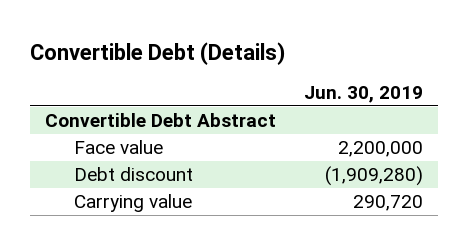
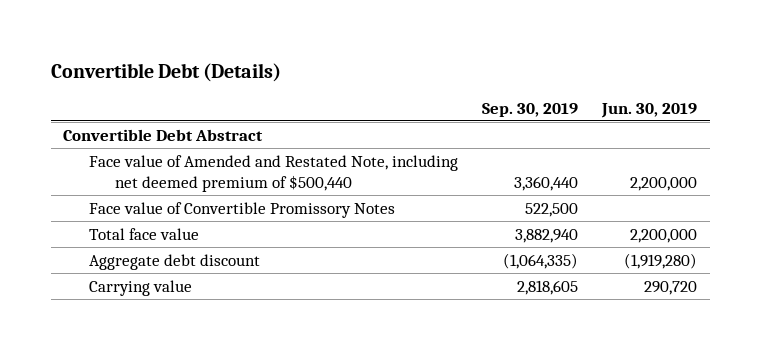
- | Jun. 30, 2019
+ | Sep. 30, 2019 | Jun. 30, 2019
- Face value | 2,200,000
- Debt discount | (1,909,280)
+ Face value of Amended and Restated Note, including net deemed premium of $500,440 | 3,360,440 | 2,200,000
+ Face value of Convertible Promissory Notes | 522,500 |
+ Total face value | 3,882,940 | 2,200,000
+ Aggregate debt discount | (1,064,335) | (1,919,280)

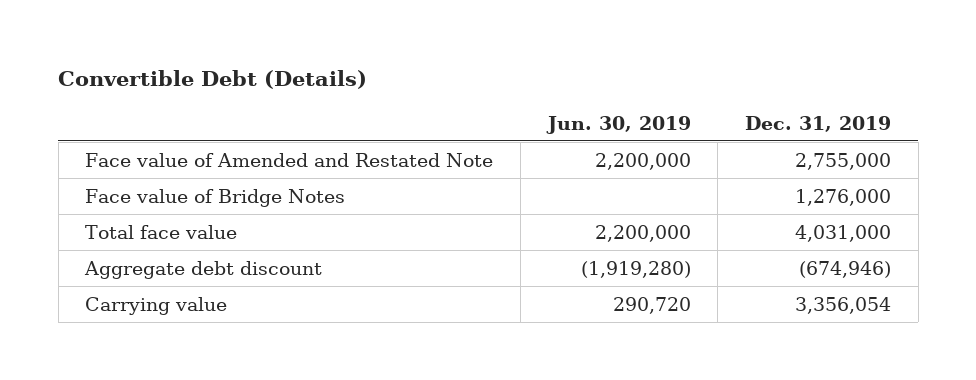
- | Sep. 30, 2019 | Jun. 30, 2019
+ | Jun. 30, 2019 | Dec. 31, 2019
- Convertible Debt Abstract
- Face value of Amended and Restated Note, including net deemed premium of $500,440 | 3,360,440 | 2,200,000
- Face value of Convertible Promissory Notes | 522,500 |
+ Face value of Amended and Restated Note | 2,200,000 | 2,755,000
+ Face value of Bridge Notes | | 1,276,000

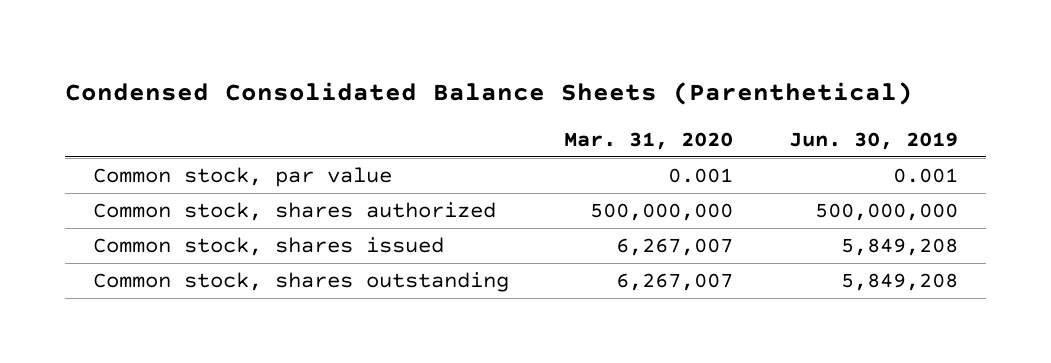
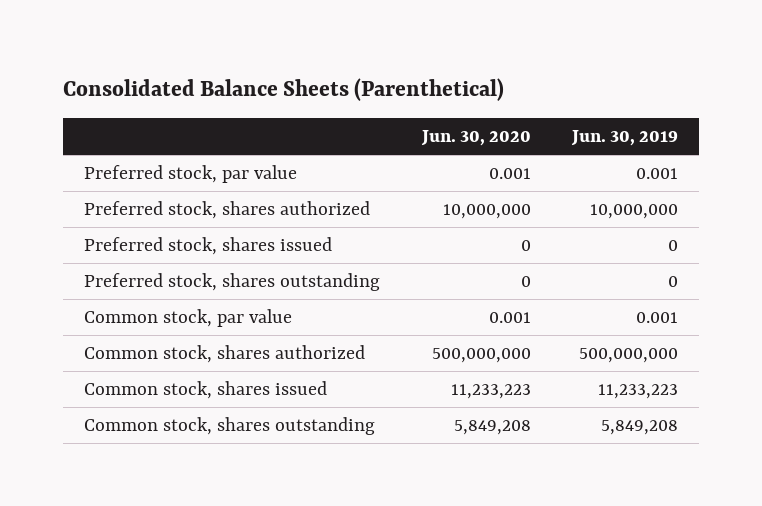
- Condensed Consolidated Balance Sheets (Parenthetical)
+ Consolidated Balance Sheets (Parenthetical)
- | Mar. 31, 2020 | Jun. 30, 2019
+ | Jun. 30, 2020 | Jun. 30, 2019
+ Preferred stock, par value | 0.001 | 0.001
+ Preferred stock, shares authorized | 10,000,000 | 10,000,000
+ Preferred stock, shares issued | 0 | 0
+ Preferred stock, shares outstanding | 0 | 0
- Common stock, shares issued | 6,267,007 | 5,849,208
+ Common stock, shares issued | 11,233,223 | 11,233,223

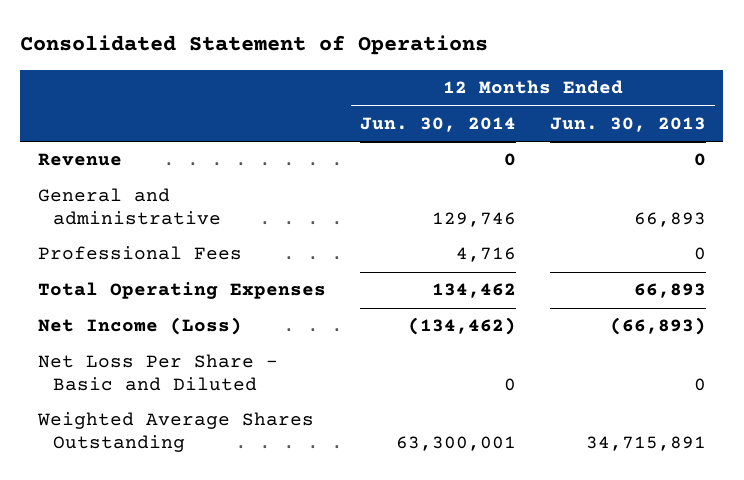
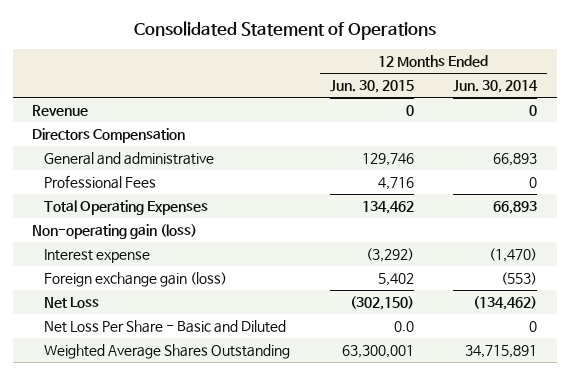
- | 12 Months Ended Jun. 30, 2014 | 12 Months Ended Jun. 30, 2013
+ | 12 Months Ended Jun. 30, 2015 | 12 Months Ended Jun. 30, 2014
- General and administrative | 129,746 | 66,893
- Professional Fees | 4,716 | 0
- Total Operating Expenses | 134,462 | 66,893
- Net Income (Loss) | (134,462) | (66,893)
+ Directors Compensation
+ General and administrative | 129,746 | 66,893
+ Professional Fees | 4,716 | 0
+ Total Operating Expenses | 134,462 | 66,893
+ Non-operating gain (loss)
+ Interest expense | (3,292) | (1,470)
+ Foreign exchange gain (loss) | 5,402 | (553)
+ Net Loss | (302,150) | (134,462)
- Weighted Average Shares Outstanding | 63,300,001 | 34,715,891
+ Weighted Average Shares Outstanding | 63,300,001 | 34,715,891

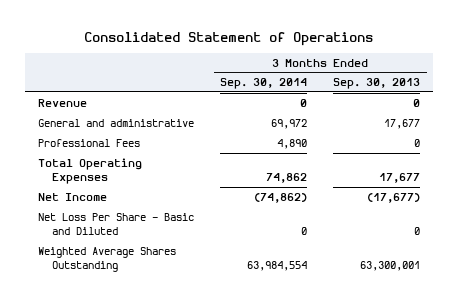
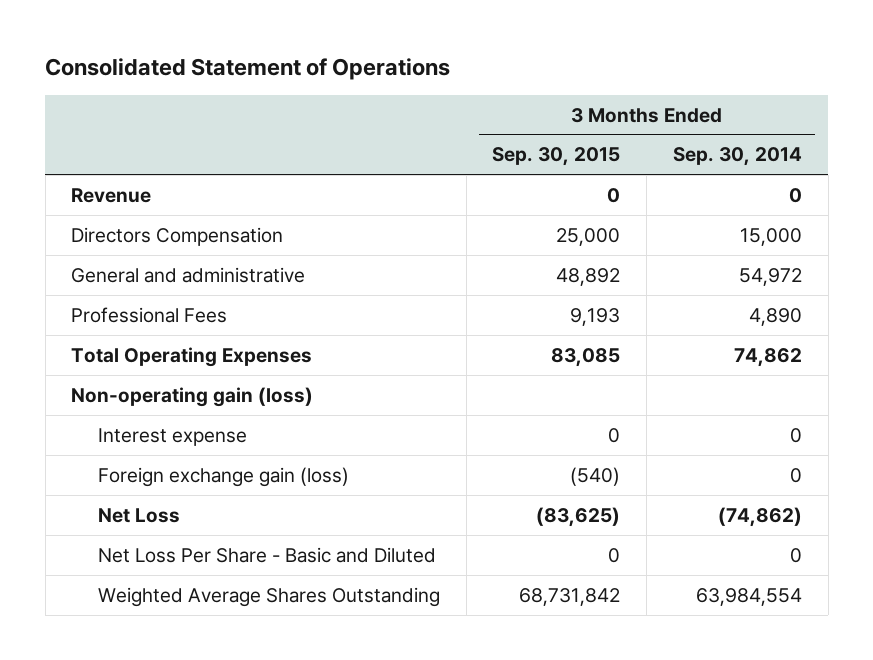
- | 3 Months Ended Sep. 30, 2014 | 3 Months Ended Sep. 30, 2013
+ | 3 Months Ended Sep. 30, 2015 | 3 Months Ended Sep. 30, 2014
- General and administrative | 69,972 | 17,677
+ Directors Compensation | 25,000 | 15,000
+ General and administrative | 48,892 | 54,972
- Net Income | (74,862) | (17,677)
+ Non-operating gain (loss)
+ Interest expense | 0 | 0
+ Foreign exchange gain (loss) | (540) | 0
+ Net Loss | (83,625) | (74,862)

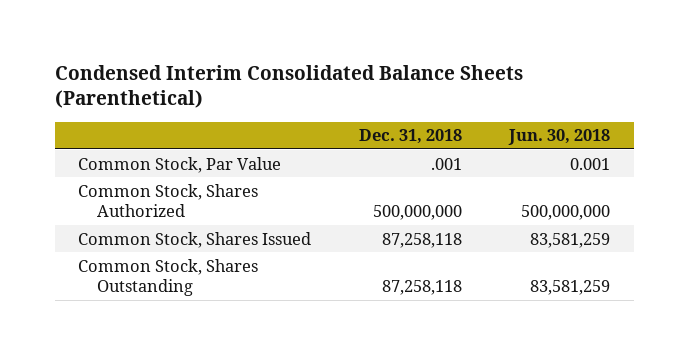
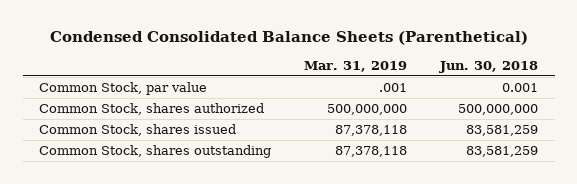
- Condensed Interim Consolidated Balance Sheets (Parenthetical)
+ Condensed Consolidated Balance Sheets (Parenthetical)
- | Dec. 31, 2018 | Jun. 30, 2018
+ | Mar. 31, 2019 | Jun. 30, 2018
- Common Stock, Par Value | .001 | 0.001
- Common Stock, Shares Authorized | 500,000,000 | 500,000,000
- Common Stock, Shares Issued | 87,258,118 | 83,581,259
- Common Stock, Shares Outstanding | 87,258,118 | 83,581,259
+ Common Stock, par value | .001 | 0.001
+ Common Stock, shares authorized | 500,000,000 | 500,000,000
+ Common Stock, shares issued | 87,378,118 | 83,581,259
+ Common Stock, shares outstanding | 87,378,118 | 83,581,259

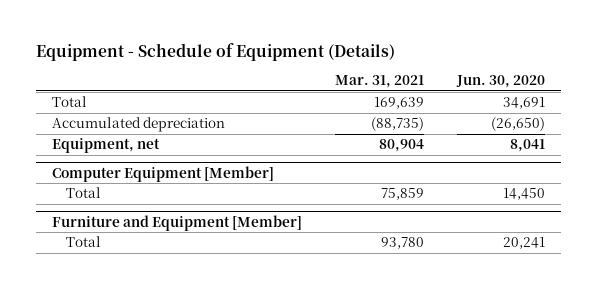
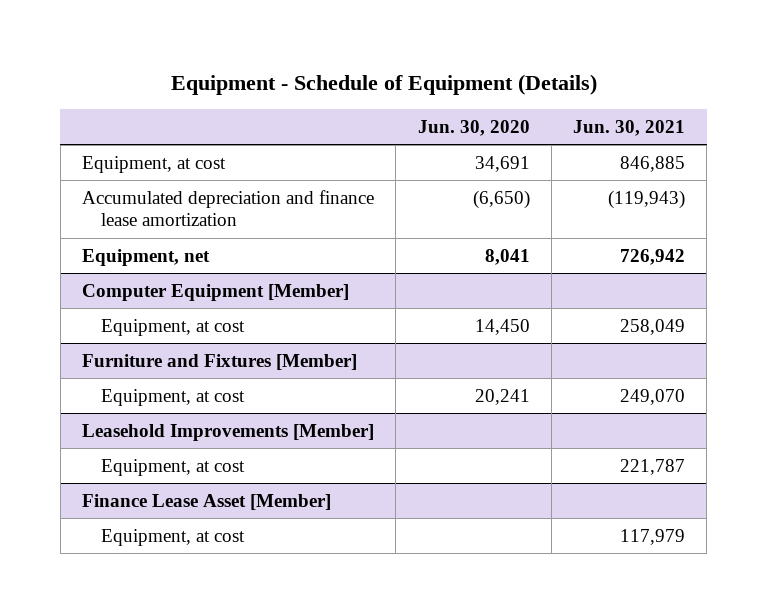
- | Mar. 31, 2021 | Jun. 30, 2020
+ | Jun. 30, 2020 | Jun. 30, 2021
- Total | 169,639 | 34,691
- Accumulated depreciation | (88,735) | (26,650)
+ Equipment, at cost | 34,691 | 846,885
+ Accumulated depreciation and finance lease amortization | (6,650) | (119,943)
@ Computer Equipment [Member]
- Total | 75,859 | 14,450
- Furniture and Equipment [Member]
- Total | 93,780 | 20,241
@ Computer Equipment [Member]
+ Equipment, at cost | 14,450 | 258,049
+ Furniture and Fixtures [Member]
+ Equipment, at cost | 20,241 | 249,070
+ Leasehold Improvements [Member]
+ Equipment, at cost | | 221,787
+ Finance Lease Asset [Member]
+ Equipment, at cost | | 117,979

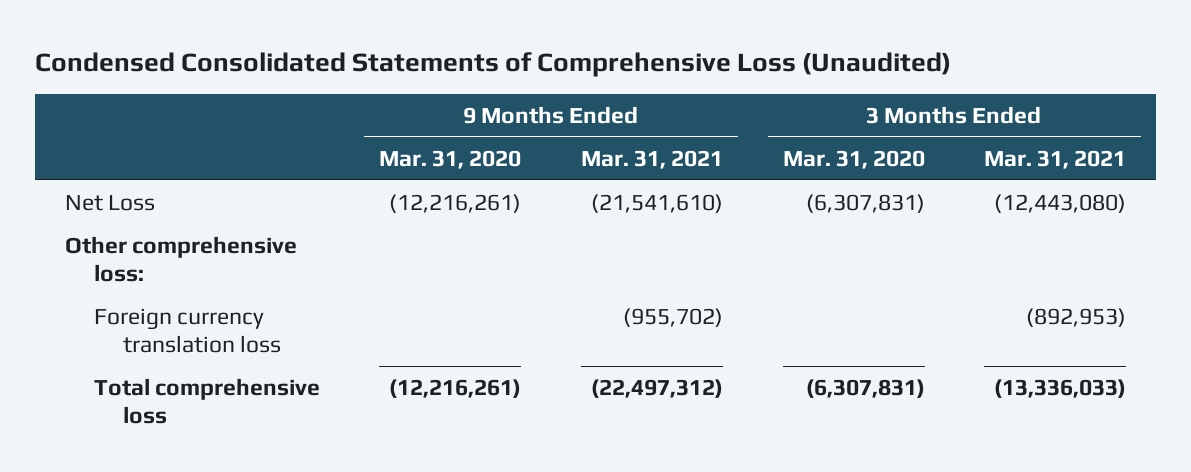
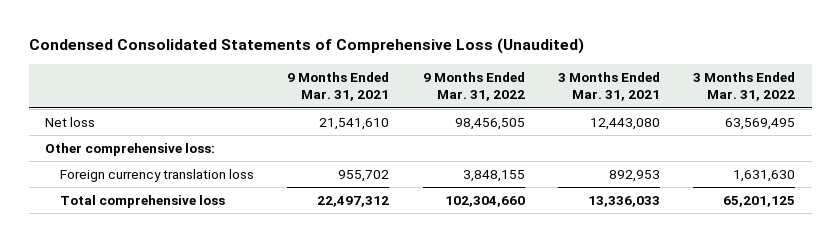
- | 9 Months Ended Mar. 31, 2020 | 9 Months Ended Mar. 31, 2021 | 3 Months Ended Mar. 31, 2020 | 3 Months Ended Mar. 31, 2021
+ | 9 Months Ended Mar. 31, 2021 | 9 Months Ended Mar. 31, 2022 | 3 Months Ended Mar. 31, 2021 | 3 Months Ended Mar. 31, 2022
- Net Loss | (12,216,261) | (21,541,610) | (6,307,831) | (12,443,080)
+ Net loss | 21,541,610 | 98,456,505 | 12,443,080 | 63,569,495
- Foreign currency translation loss | | (955,702) | | (892,953)
- Total comprehensive loss | (12,216,261) | (22,497,312) | (6,307,831) | (13,336,033)
+ Foreign currency translation loss | 955,702 | 3,848,155 | 892,953 | 1,631,630
+ Total comprehensive loss | 22,497,312 | 102,304,660 | 13,336,033 | 65,201,125

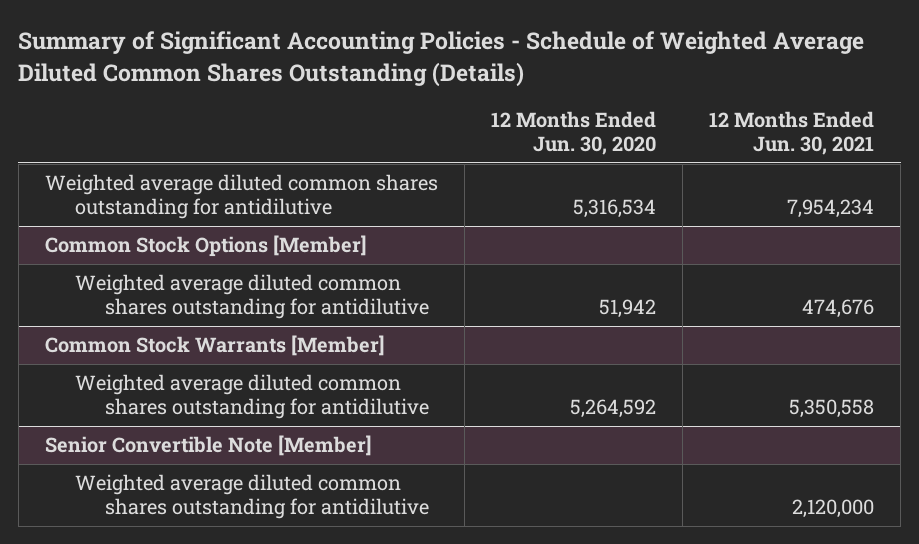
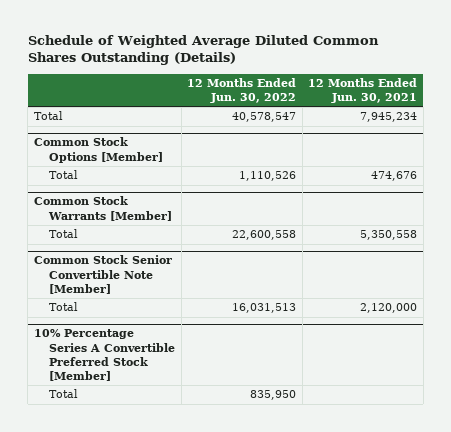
- Summary of Significant Accounting Policies - Schedule of Weighted Average Diluted Common Shares Outstanding (Details)
+ Schedule of Weighted Average Diluted Common Shares Outstanding (Details)
- | 12 Months Ended Jun. 30, 2020 | 12 Months Ended Jun. 30, 2021
+ | 12 Months Ended Jun. 30, 2022 | 12 Months Ended Jun. 30, 2021
- Weighted average diluted common shares outstanding for antidilutive | 5,316,534 | 7,954,234
+ Total | 40,578,547 | 7,945,234
@ Common Stock Options [Member]
- Weighted average diluted common shares outstanding for antidilutive | 51,942 | 474,676
+ Total | 1,110,526 | 474,676
@ Common Stock Warrants [Member]
- Weighted average diluted common shares outstanding for antidilutive | 5,264,592 | 5,350,558
- Senior Convertible Note [Member]
- Weighted average diluted common shares outstanding for antidilutive | | 2,120,000
@ Common Stock Warrants [Member]
+ Total | 22,600,558 | 5,350,558
+ Common Stock Senior Convertible Note [Member]
+ Total | 16,031,513 | 2,120,000
+ 10% Percentage Series A Convertible Preferred Stock [Member]
+ Total | 835,950 |

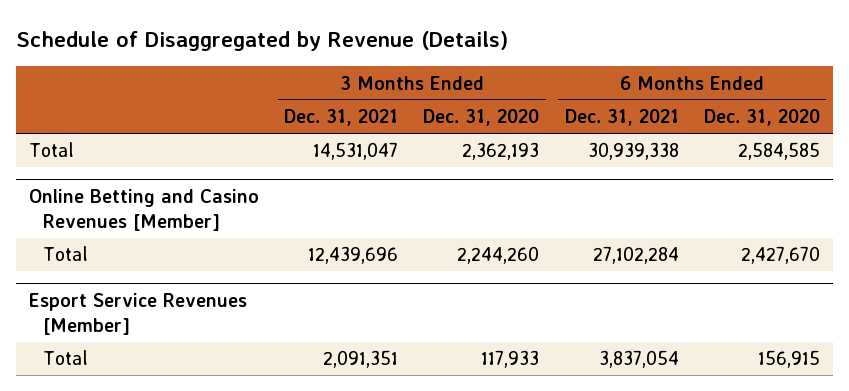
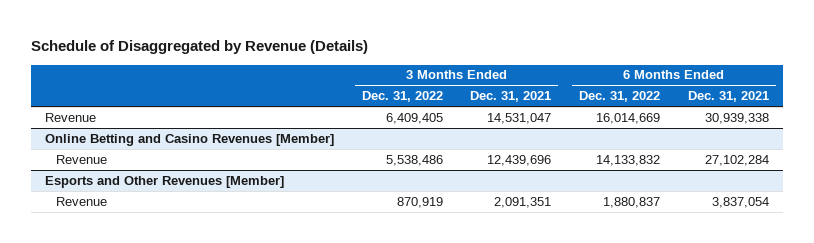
- | 3 Months Ended Dec. 31, 2021 | 3 Months Ended Dec. 31, 2020 | 6 Months Ended Dec. 31, 2021 | 6 Months Ended Dec. 31, 2020
+ | 3 Months Ended Dec. 31, 2022 | 3 Months Ended Dec. 31, 2021 | 6 Months Ended Dec. 31, 2022 | 6 Months Ended Dec. 31, 2021
- Total | 14,531,047 | 2,362,193 | 30,939,338 | 2,584,585
+ Revenue | 6,409,405 | 14,531,047 | 16,014,669 | 30,939,338
@ Online Betting and Casino Revenues [Member]
- Total | 12,439,696 | 2,244,260 | 27,102,284 | 2,427,670
- Esport Service Revenues [Member]
- Total | 2,091,351 | 117,933 | 3,837,054 | 156,915
@ Online Betting and Casino Revenues [Member]
+ Revenue | 5,538,486 | 12,439,696 | 14,133,832 | 27,102,284
+ Esports and Other Revenues [Member]
+ Revenue | 870,919 | 2,091,351 | 1,880,837 | 3,837,054

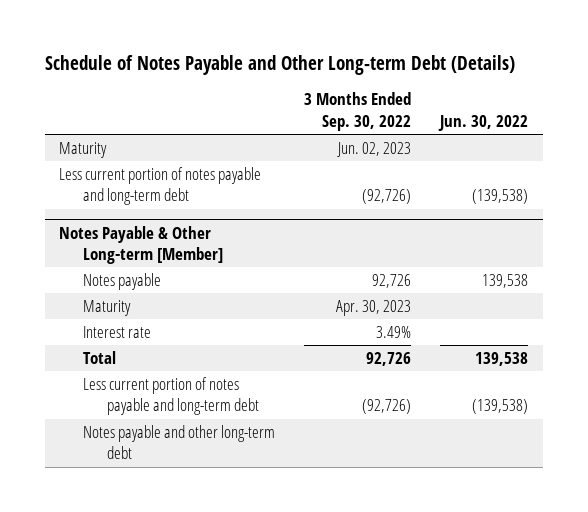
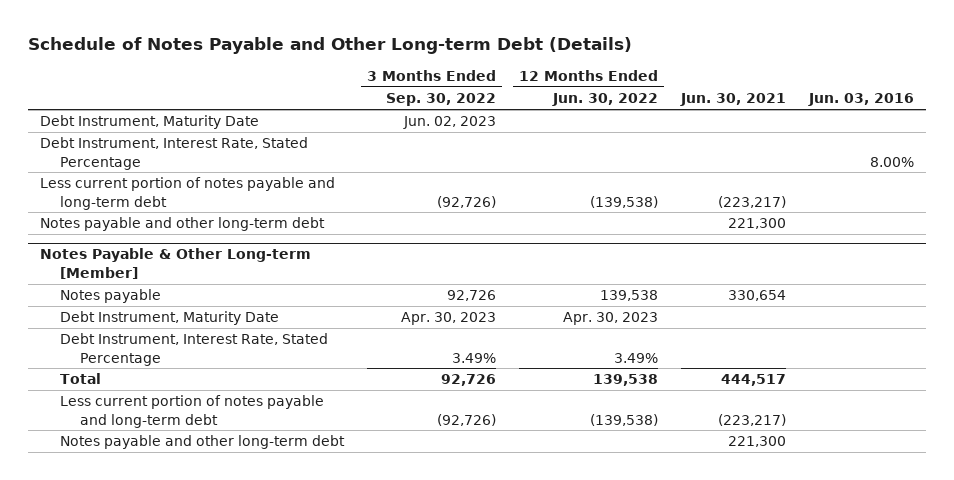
- | 3 Months Ended Sep. 30, 2022 | Jun. 30, 2022
+ | 3 Months Ended Sep. 30, 2022 | 12 Months Ended Jun. 30, 2022 | Jun. 30, 2021 | Jun. 03, 2016
- Maturity | Jun. 02, 2023 |
+ Debt Instrument, Maturity Date | Jun. 02, 2023 | | |
+ Debt Instrument, Interest Rate, Stated Percentage | | | | 8.00%
+ Notes payable and other long-term debt | | | 221,300 |
@ Notes Payable & Other Long-term [Member]
- Maturity | Apr. 30, 2023 |
- Interest rate | 3.49% |
+ Debt Instrument, Maturity Date | Apr. 30, 2023 | Apr. 30, 2023 | |
+ Debt Instrument, Interest Rate, Stated Percentage | 3.49% | 3.49% | |

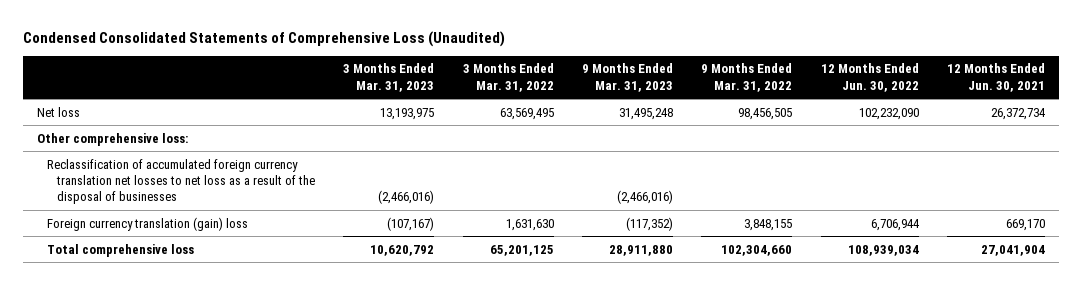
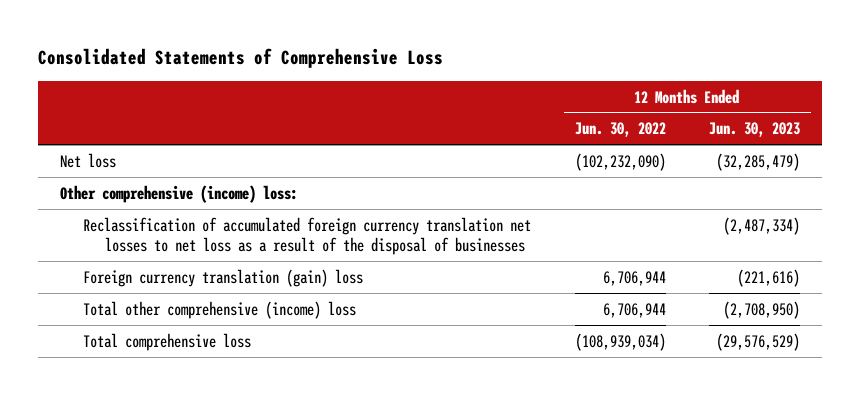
- Condensed Consolidated Statements of Comprehensive Loss (Unaudited)
+ Consolidated Statements of Comprehensive Loss
- | 3 Months Ended Mar. 31, 2023 | 3 Months Ended Mar. 31, 2022 | 9 Months Ended Mar. 31, 2023 | 9 Months Ended Mar. 31, 2022 | 12 Months Ended Jun. 30, 2022 | 12 Months Ended Jun. 30, 2021
+ | 12 Months Ended Jun. 30, 2022 | 12 Months Ended Jun. 30, 2023
- Net loss | 13,193,975 | 63,569,495 | 31,495,248 | 98,456,505 | 102,232,090 | 26,372,734
- Other comprehensive loss:
+ Net loss | (102,232,090) | (32,285,479)
+ Other comprehensive (income) loss:
- Total comprehensive loss | 10,620,792 | 65,201,125 | 28,911,880 | 102,304,660 | 108,939,034 | 27,041,904
+ Total other comprehensive (income) loss | 6,706,944 | (2,708,950)
+ Total comprehensive loss | (108,939,034) | (29,576,529)

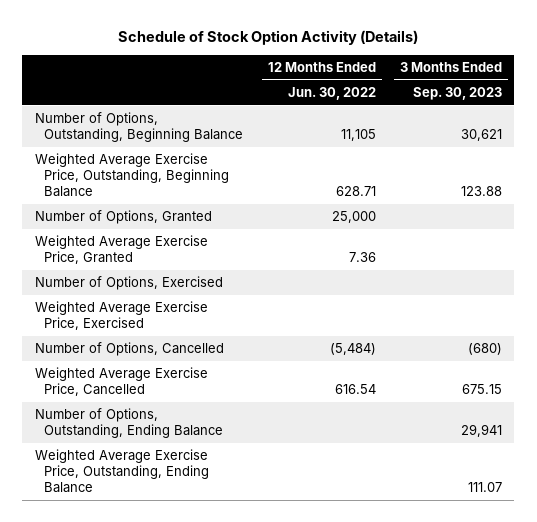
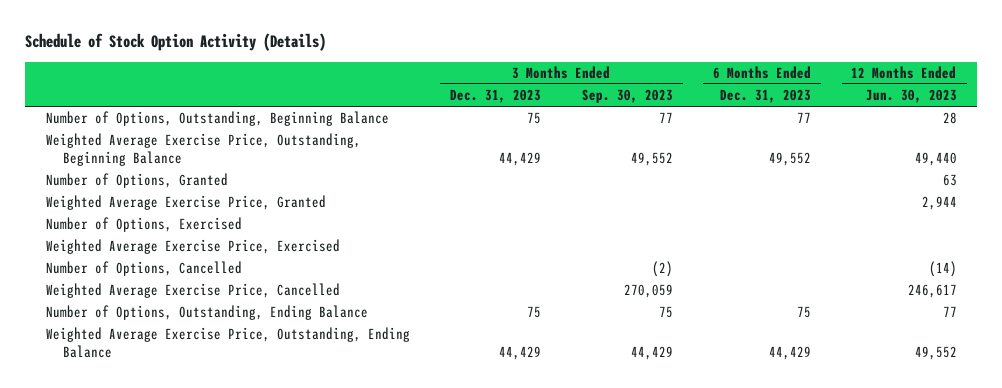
- | 12 Months Ended Jun. 30, 2022 | 3 Months Ended Sep. 30, 2023
+ | 3 Months Ended Dec. 31, 2023 | 3 Months Ended Sep. 30, 2023 | 6 Months Ended Dec. 31, 2023 | 12 Months Ended Jun. 30, 2023
- Number of Options, Outstanding, Beginning Balance | 11,105 | 30,621
- Weighted Average Exercise Price, Outstanding, Beginning Balance | 628.71 | 123.88
+ Number of Options, Outstanding, Beginning Balance | 75 | 77 | 77 | 28
+ Weighted Average Exercise Price, Outstanding, Beginning Balance | 44,429 | 49,552 | 49,552 | 49,440
- Number of Options, Cancelled | (5,484) | (680)
- Weighted Average Exercise Price, Cancelled | 616.54 | 675.15
- Number of Options, Outstanding, Ending Balance | | 29,941
- Weighted Average Exercise Price, Outstanding, Ending Balance | | 111.07
+ Number of Options, Cancelled | | (2) | | (14)
+ Weighted Average Exercise Price, Cancelled | | 270,059 | | 246,617
+ Number of Options, Outstanding, Ending Balance | 75 | 75 | 75 | 77
+ Weighted Average Exercise Price, Outstanding, Ending Balance | 44,429 | 44,429 | 44,429 | 49,552

